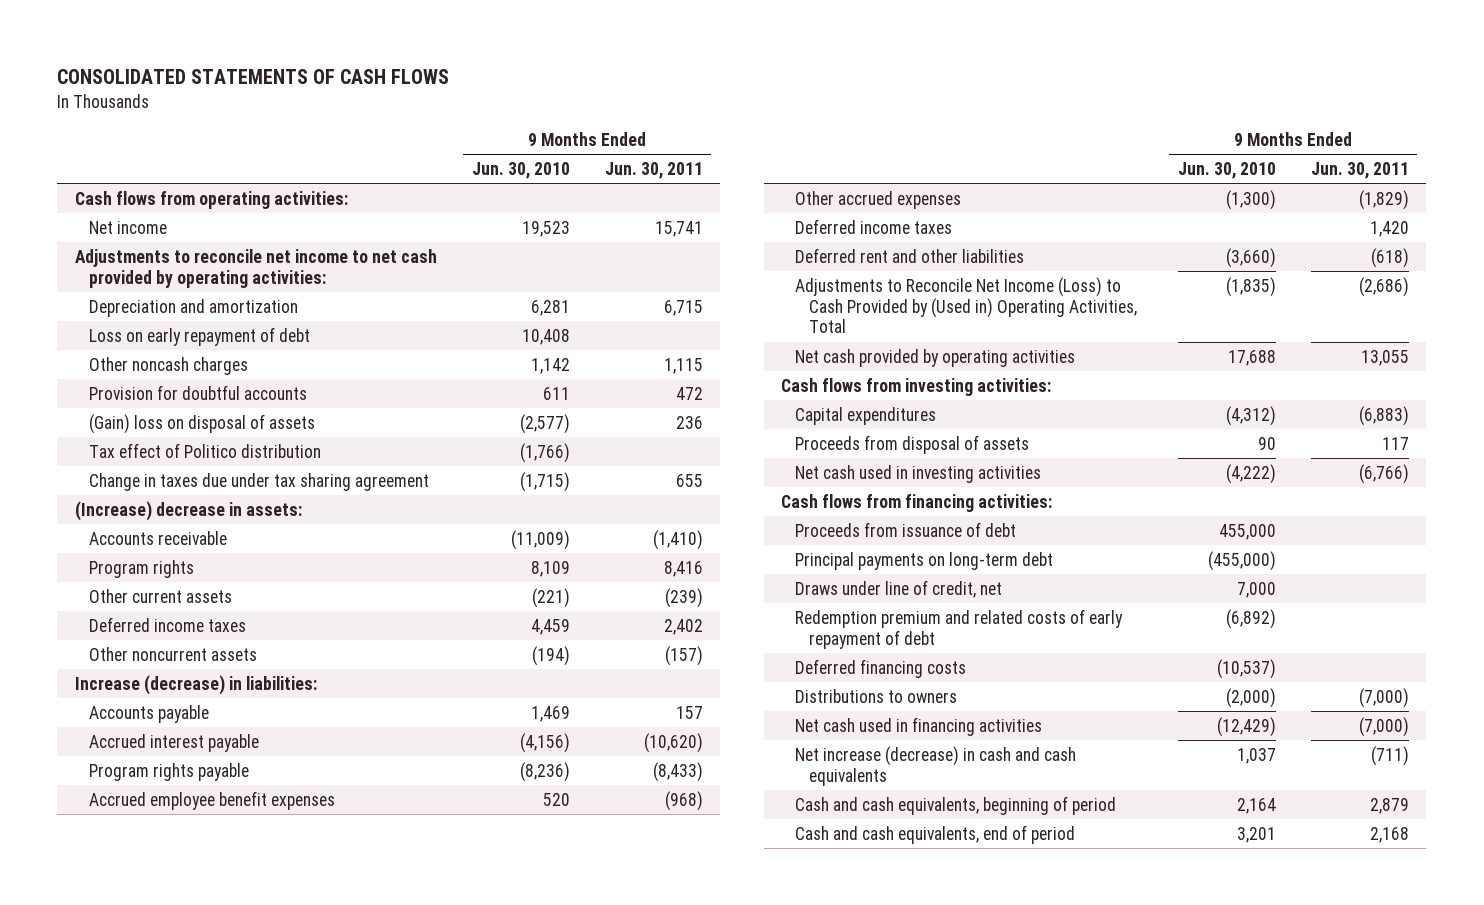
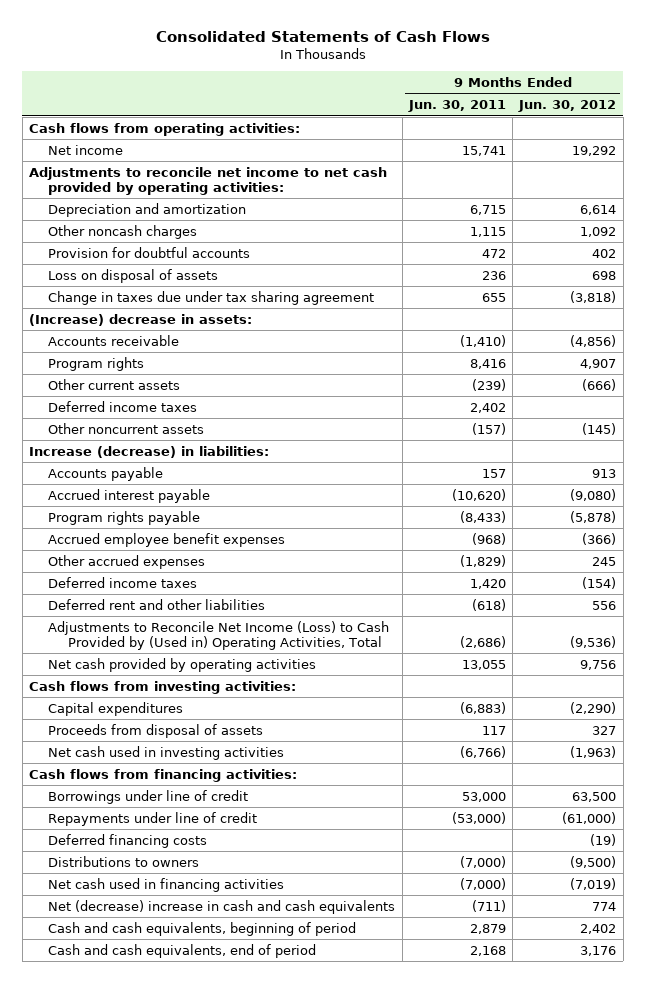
- CONSOLIDATED STATEMENTS OF CASH FLOWS
+ Consolidated Statements of Cash Flows
- | 9 Months Ended Jun. 30, 2010 | 9 Months Ended Jun. 30, 2011
+ | 9 Months Ended Jun. 30, 2011 | 9 Months Ended Jun. 30, 2012
- Loss on early repayment of debt | 10,408 |
- (Gain) loss on disposal of assets | (2,577) | 236
- Tax effect of Politico distribution | (1,766) |
+ Loss on disposal of assets | 236 | 698
- Proceeds from issuance of debt | 455,000 |
- Principal payments on long-term debt | (455,000) |
- Draws under line of credit, net | 7,000 |
- Redemption premium and related costs of early repayment of debt | (6,892) |
+ Borrowings under line of credit | 53,000 | 63,500
+ Repayments under line of credit | (53,000) | (61,000)
- Net increase (decrease) in cash and cash equivalents | 1,037 | (711)
+ Net (decrease) increase in cash and cash equivalents | (711) | 774

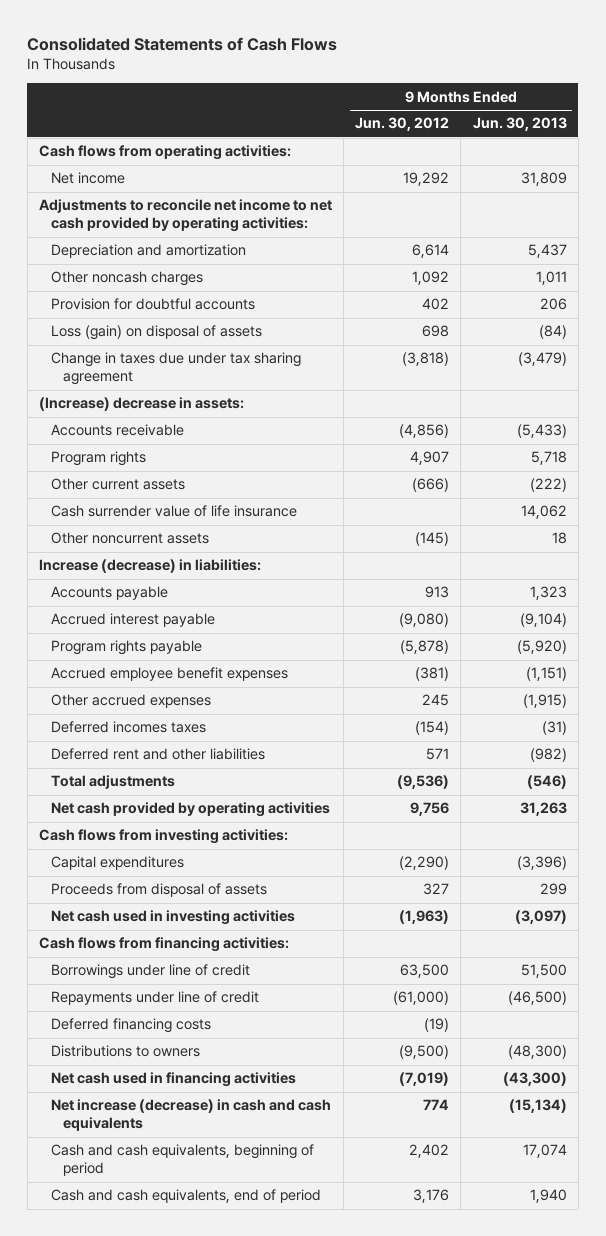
- | 9 Months Ended Jun. 30, 2011 | 9 Months Ended Jun. 30, 2012
+ | 9 Months Ended Jun. 30, 2012 | 9 Months Ended Jun. 30, 2013
- Loss on disposal of assets | 236 | 698
+ Loss (gain) on disposal of assets | 698 | (84)
- Deferred income taxes | 2,402 |
+ Cash surrender value of life insurance | | 14,062
- Accrued employee benefit expenses | (968) | (366)
+ Accrued employee benefit expenses | (381) | (1,151)
- Deferred income taxes | 1,420 | (154)
- Deferred rent and other liabilities | (618) | 556
- Adjustments to Reconcile Net Income (Loss) to Cash Provided by (Used in) Operating Activities, Total | (2,686) | (9,536)
+ Deferred incomes taxes | (154) | (31)
+ Deferred rent and other liabilities | 571 | (982)
+ Total adjustments | (9,536) | (546)
- Net (decrease) increase in cash and cash equivalents | (711) | 774
+ Net increase (decrease) in cash and cash equivalents | 774 | (15,134)

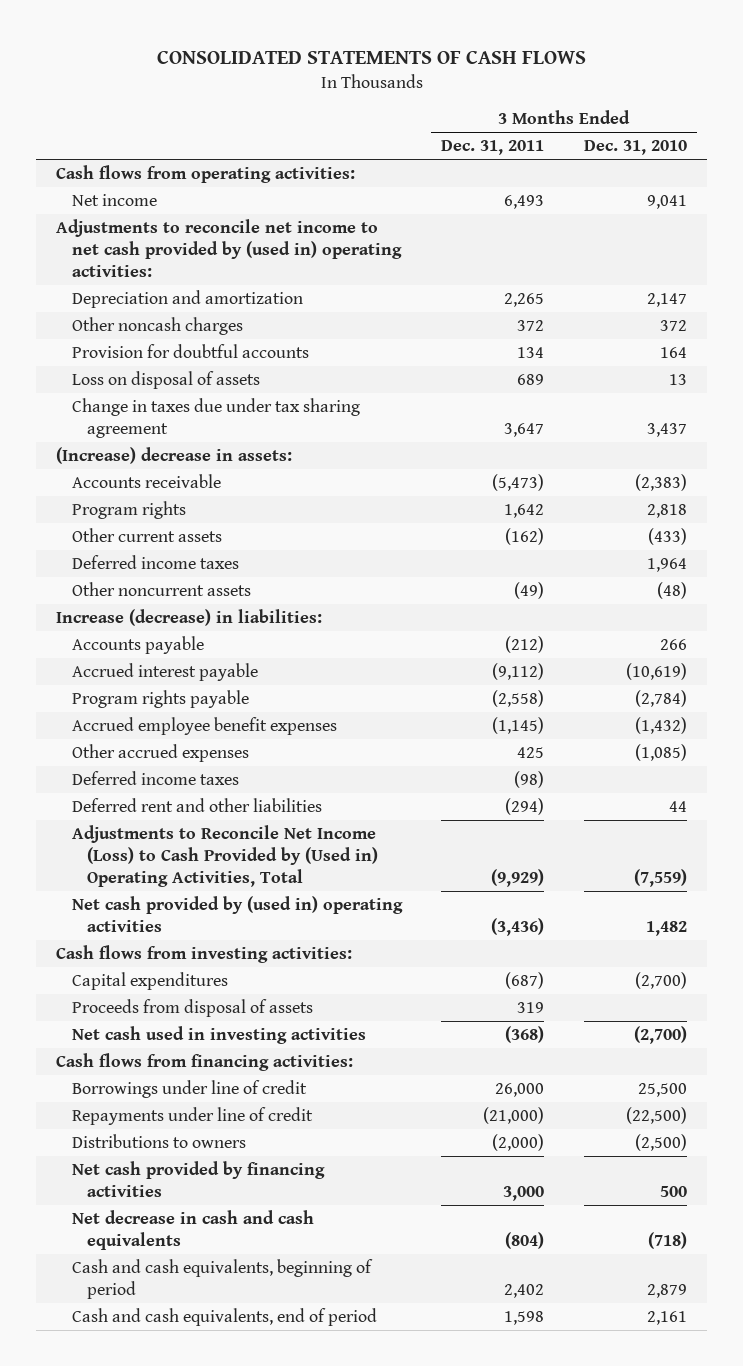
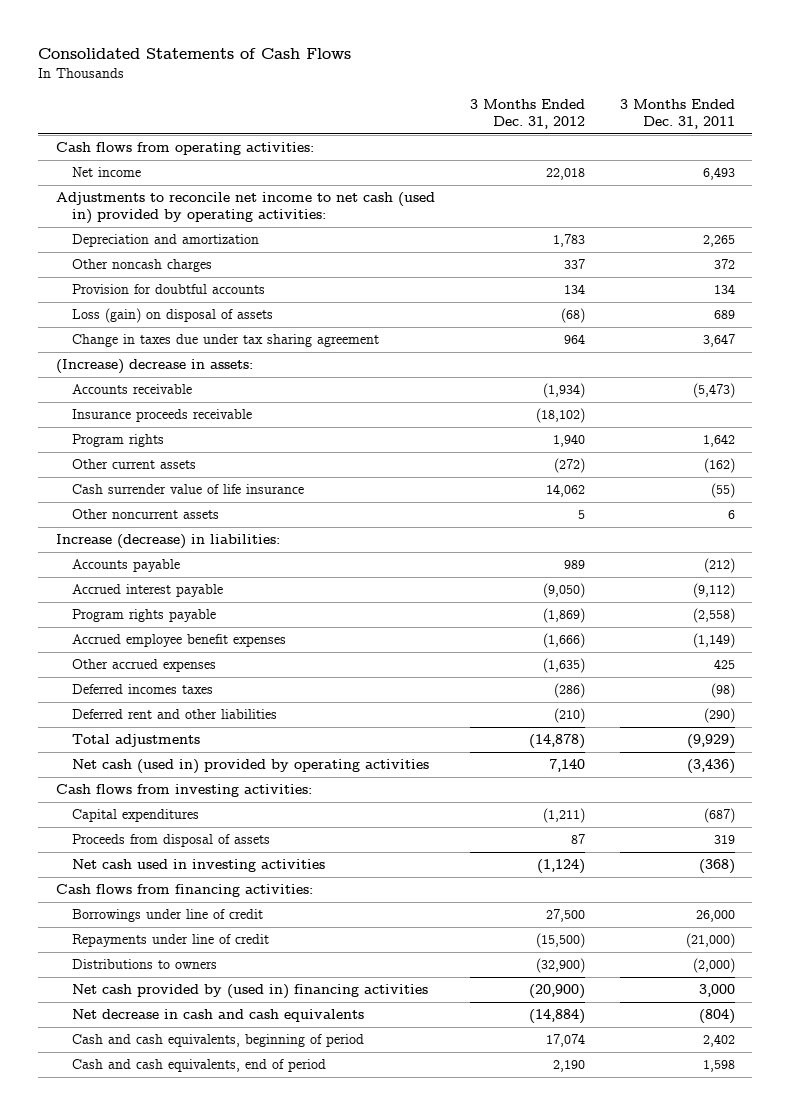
- CONSOLIDATED STATEMENTS OF CASH FLOWS
+ Consolidated Statements of Cash Flows
- | 3 Months Ended Dec. 31, 2011 | 3 Months Ended Dec. 31, 2010
+ | 3 Months Ended Dec. 31, 2012 | 3 Months Ended Dec. 31, 2011
- Adjustments to reconcile net income to net cash provided by (used in) operating activities:
+ Adjustments to reconcile net income to net cash (used in) provided by operating activities:
- Loss on disposal of assets | 689 | 13
+ Loss (gain) on disposal of assets | (68) | 689
+ Insurance proceeds receivable | (18,102) |
- Deferred income taxes | | 1,964
- Other noncurrent assets | (49) | (48)
+ Cash surrender value of life insurance | 14,062 | (55)
+ Other noncurrent assets | 5 | 6
- Accrued employee benefit expenses | (1,145) | (1,432)
+ Accrued employee benefit expenses | (1,666) | (1,149)
- Deferred income taxes | (98) |
- Deferred rent and other liabilities | (294) | 44
- Adjustments to Reconcile Net Income (Loss) to Cash Provided by (Used in) Operating Activities, Total | (9,929) | (7,559)
- Net cash provided by (used in) operating activities | (3,436) | 1,482
+ Deferred incomes taxes | (286) | (98)
+ Deferred rent and other liabilities | (210) | (290)
+ Total adjustments | (14,878) | (9,929)
+ Net cash (used in) provided by operating activities | 7,140 | (3,436)
- Net cash provided by financing activities | 3,000 | 500
+ Net cash provided by (used in) financing activities | (20,900) | 3,000

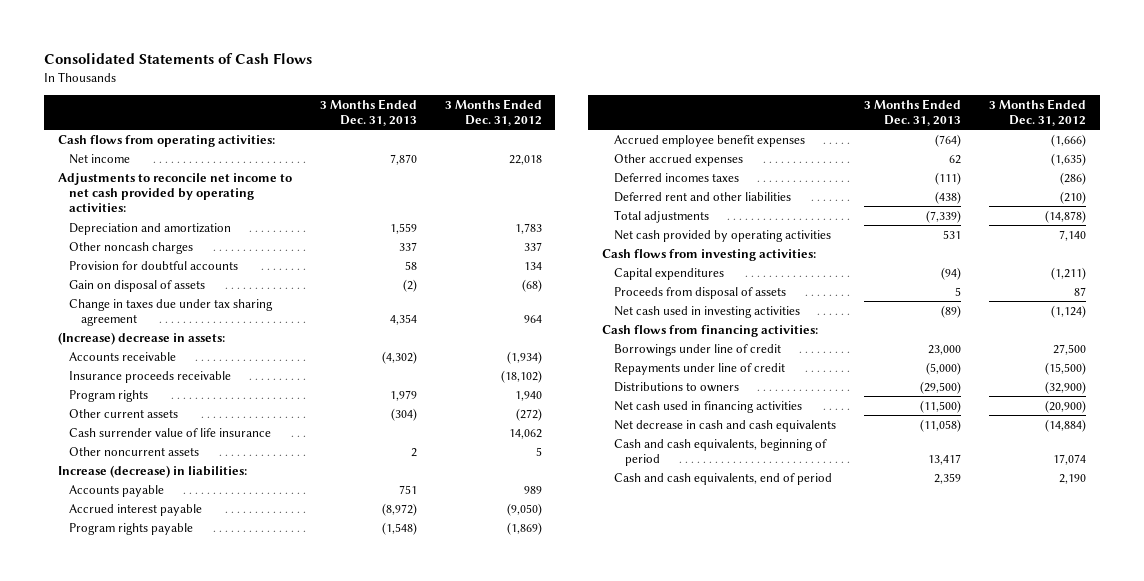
- | 3 Months Ended Dec. 31, 2012 | 3 Months Ended Dec. 31, 2011
+ | 3 Months Ended Dec. 31, 2013 | 3 Months Ended Dec. 31, 2012
- Adjustments to reconcile net income to net cash (used in) provided by operating activities:
+ Adjustments to reconcile net income to net cash provided by operating activities:
- Loss (gain) on disposal of assets | (68) | 689
+ Gain on disposal of assets | (2) | (68)
- Net cash (used in) provided by operating activities | 7,140 | (3,436)
+ Net cash provided by operating activities | 531 | 7,140
- Net cash provided by (used in) financing activities | (20,900) | 3,000
+ Net cash used in financing activities | (11,500) | (20,900)

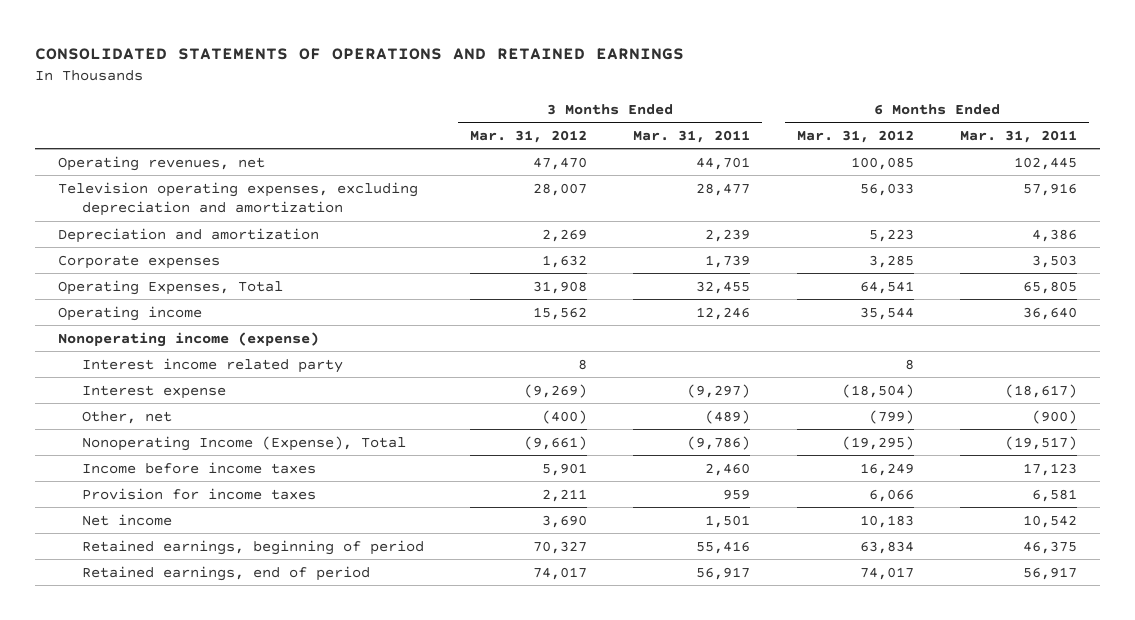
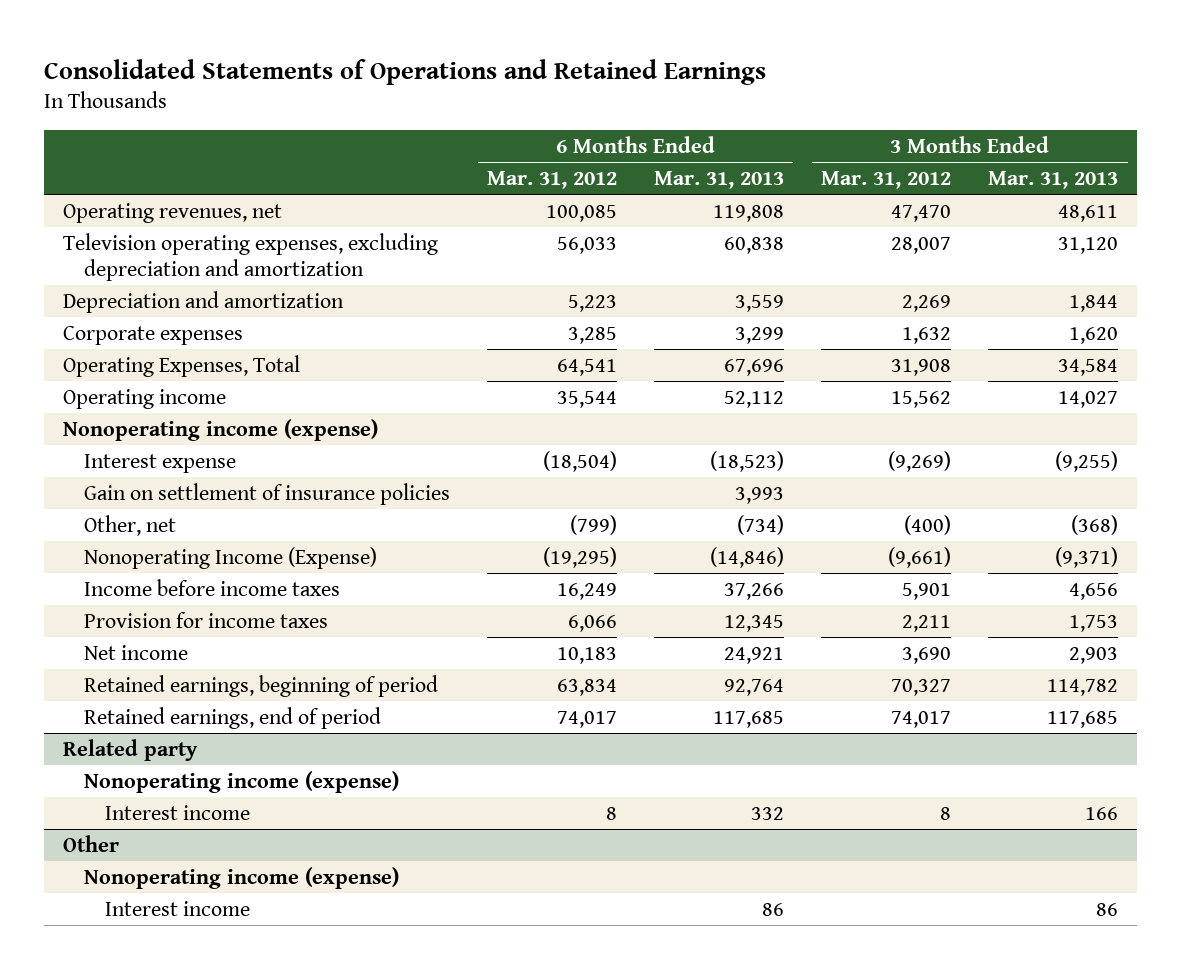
- CONSOLIDATED STATEMENTS OF OPERATIONS AND RETAINED EARNINGS
+ Consolidated Statements of Operations and Retained Earnings
- | 3 Months Ended Mar. 31, 2012 | 3 Months Ended Mar. 31, 2011 | 6 Months Ended Mar. 31, 2012 | 6 Months Ended Mar. 31, 2011
+ | 6 Months Ended Mar. 31, 2012 | 6 Months Ended Mar. 31, 2013 | 3 Months Ended Mar. 31, 2012 | 3 Months Ended Mar. 31, 2013
- Interest income related party | 8 | | 8 |
+ Gain on settlement of insurance policies | | 3,993 | |
- Nonoperating Income (Expense), Total | (9,661) | (9,786) | (19,295) | (19,517)
+ Nonoperating Income (Expense) | (19,295) | (14,846) | (9,661) | (9,371)
+ Related party
+ Nonoperating income (expense)
+ Interest income | 8 | 332 | 8 | 166
+ Other
+ Nonoperating income (expense)
+ Interest income | | 86 | | 86

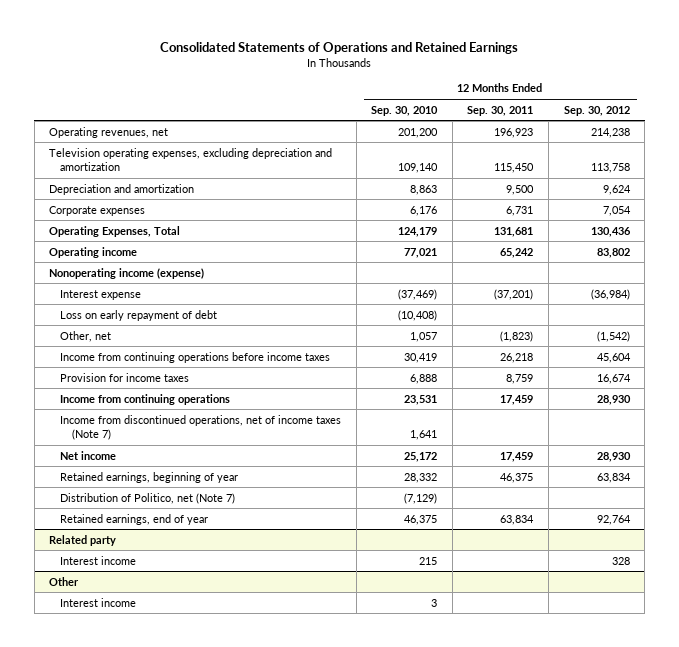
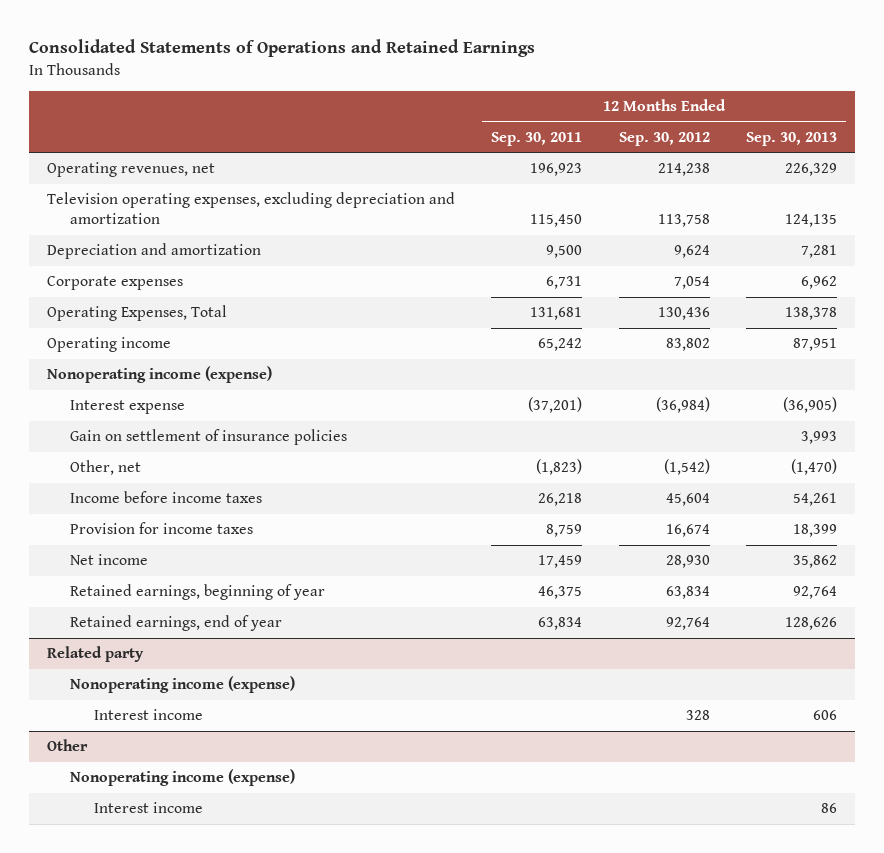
- | 12 Months Ended Sep. 30, 2010 | 12 Months Ended Sep. 30, 2011 | 12 Months Ended Sep. 30, 2012
+ | 12 Months Ended Sep. 30, 2011 | 12 Months Ended Sep. 30, 2012 | 12 Months Ended Sep. 30, 2013
- Loss on early repayment of debt | (10,408) | |
+ Gain on settlement of insurance policies | | | 3,993
- Income from continuing operations before income taxes | 30,419 | 26,218 | 45,604
+ Income before income taxes | 26,218 | 45,604 | 54,261
- Income from continuing operations | 23,531 | 17,459 | 28,930
- Income from discontinued operations, net of income taxes (Note 7) | 1,641 | |
- Distribution of Politico, net (Note 7) | (7,129) | |
@ Related party
+ Nonoperating income (expense)
@ Other
+ Nonoperating income (expense)

